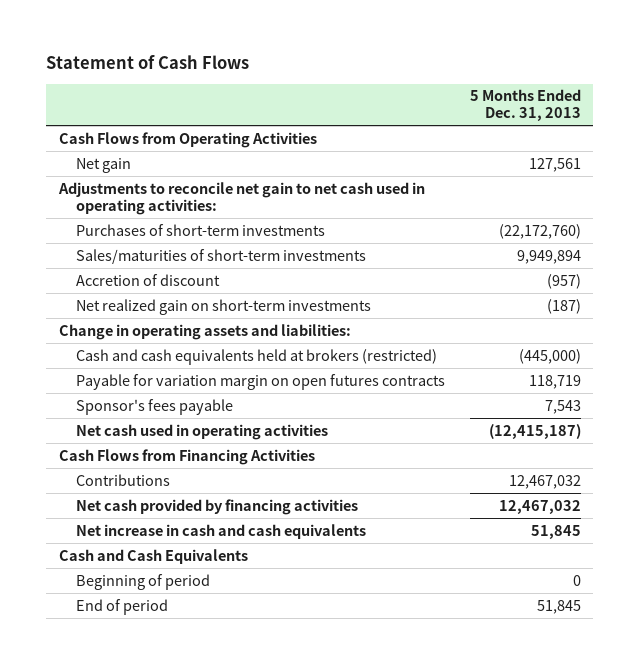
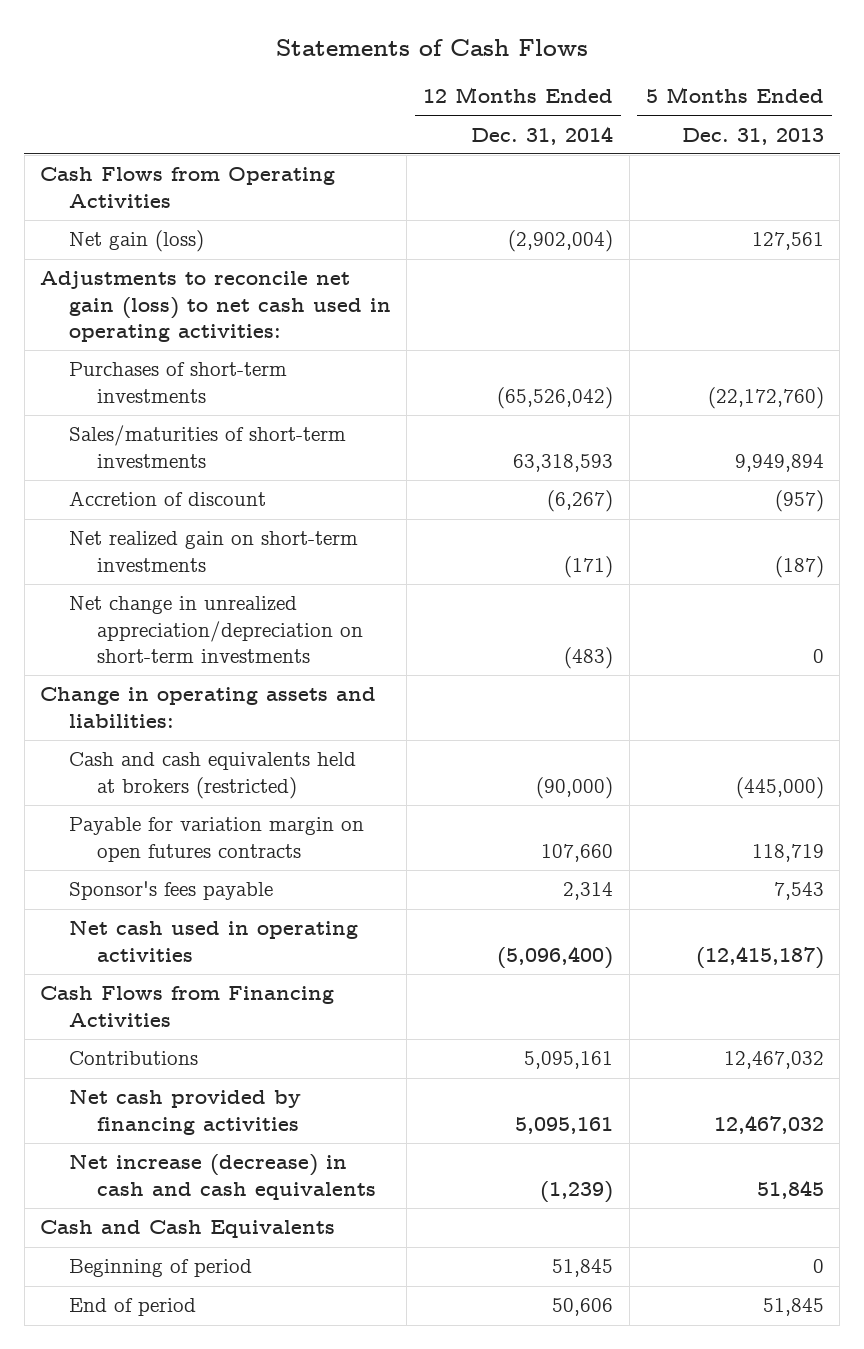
- Statement of Cash Flows
+ Statements of Cash Flows
- | 5 Months Ended Dec. 31, 2013
+ | 12 Months Ended Dec. 31, 2014 | 5 Months Ended Dec. 31, 2013
- Net gain | 127,561
- Adjustments to reconcile net gain to net cash used in operating activities:
+ Net gain (loss) | (2,902,004) | 127,561
+ Adjustments to reconcile net gain (loss) to net cash used in operating activities:
+ Net change in unrealized appreciation/depreciation on short-term investments | (483) | 0
- Net increase in cash and cash equivalents | 51,845
+ Net increase (decrease) in cash and cash equivalents | (1,239) | 51,845

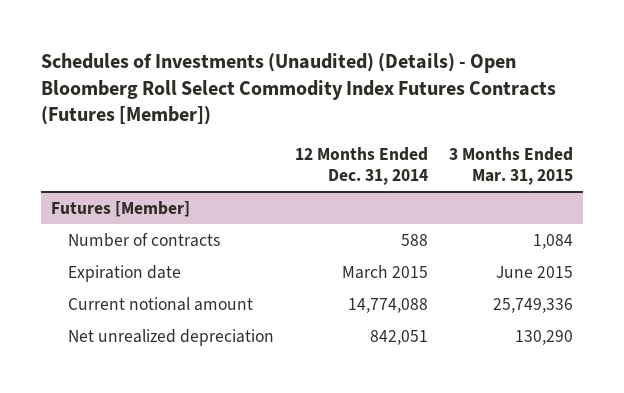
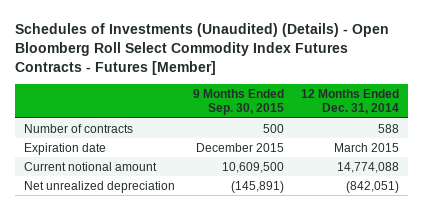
- Schedules of Investments (Unaudited) (Details) - Open Bloomberg Roll Select Commodity Index Futures Contracts (Futures [Member])
+ Schedules of Investments (Unaudited) (Details) - Open Bloomberg Roll Select Commodity Index Futures Contracts - Futures [Member]
- | 12 Months Ended Dec. 31, 2014 | 3 Months Ended Mar. 31, 2015
+ | 9 Months Ended Sep. 30, 2015 | 12 Months Ended Dec. 31, 2014
- Futures [Member]
- Net unrealized depreciation | 842,051 | 130,290
+ Net unrealized depreciation | (145,891) | (842,051)

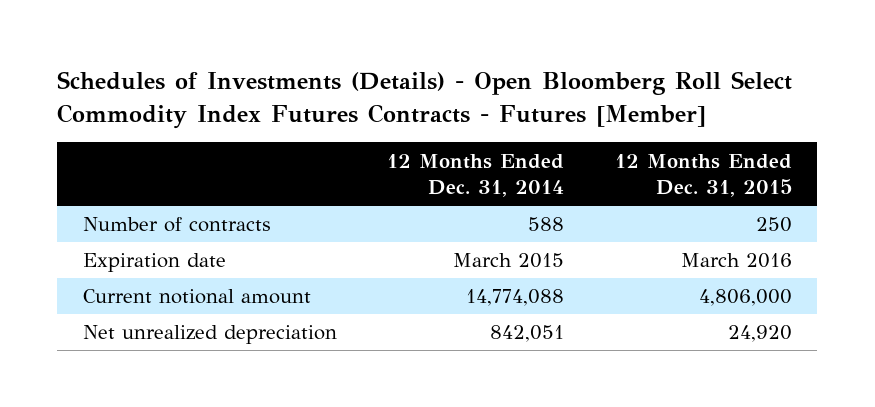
- Schedules of Investments (Unaudited) (Details) - Open Bloomberg Roll Select Commodity Index Futures Contracts - Futures [Member]
+ Schedules of Investments (Details) - Open Bloomberg Roll Select Commodity Index Futures Contracts - Futures [Member]
- | 9 Months Ended Sep. 30, 2015 | 12 Months Ended Dec. 31, 2014
+ | 12 Months Ended Dec. 31, 2014 | 12 Months Ended Dec. 31, 2015
- Net unrealized depreciation | (145,891) | (842,051)
+ Net unrealized depreciation | 842,051 | 24,920

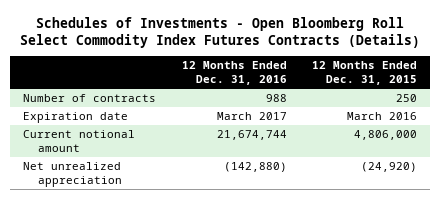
- Schedules of Investments (Details) - Open Bloomberg Roll Select Commodity Index Futures Contracts - Futures [Member]
+ Schedules of Investments - Open Bloomberg Roll Select Commodity Index Futures Contracts (Details)
- | 12 Months Ended Dec. 31, 2014 | 12 Months Ended Dec. 31, 2015
+ | 12 Months Ended Dec. 31, 2016 | 12 Months Ended Dec. 31, 2015
- Net unrealized depreciation | 842,051 | 24,920
+ Net unrealized appreciation | (142,880) | (24,920)

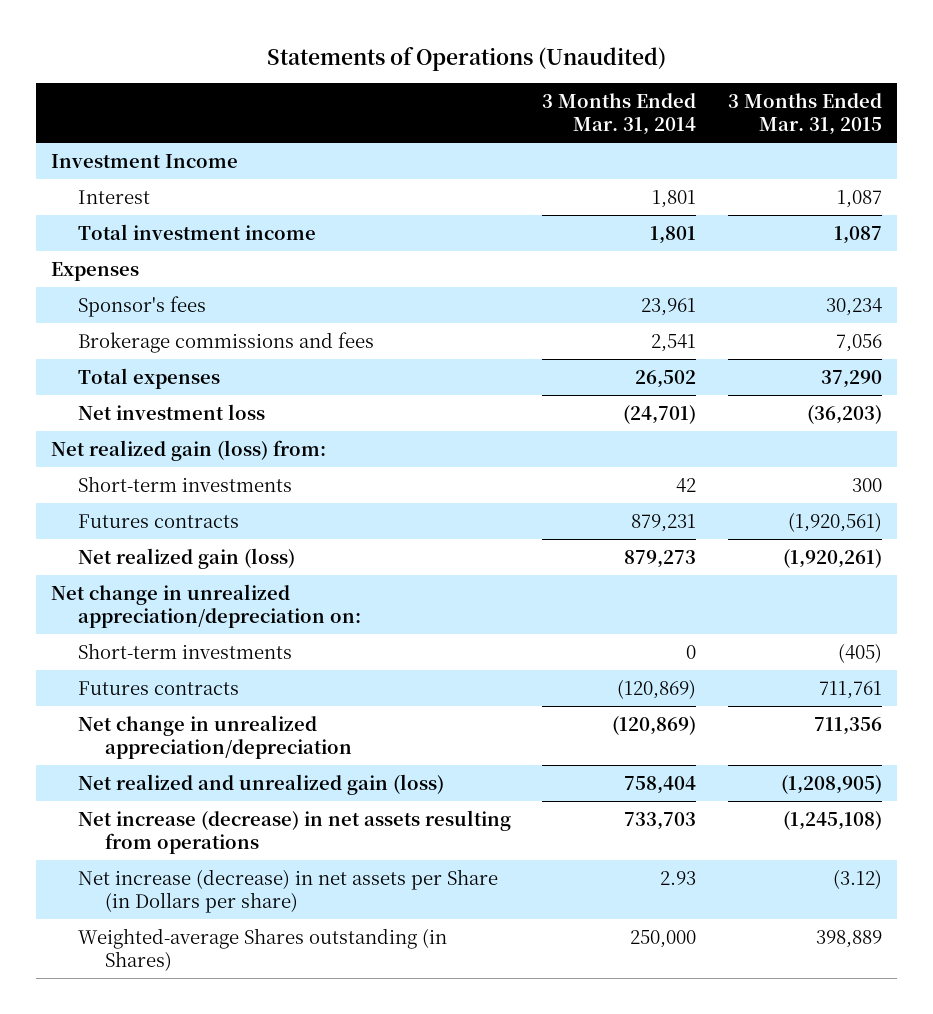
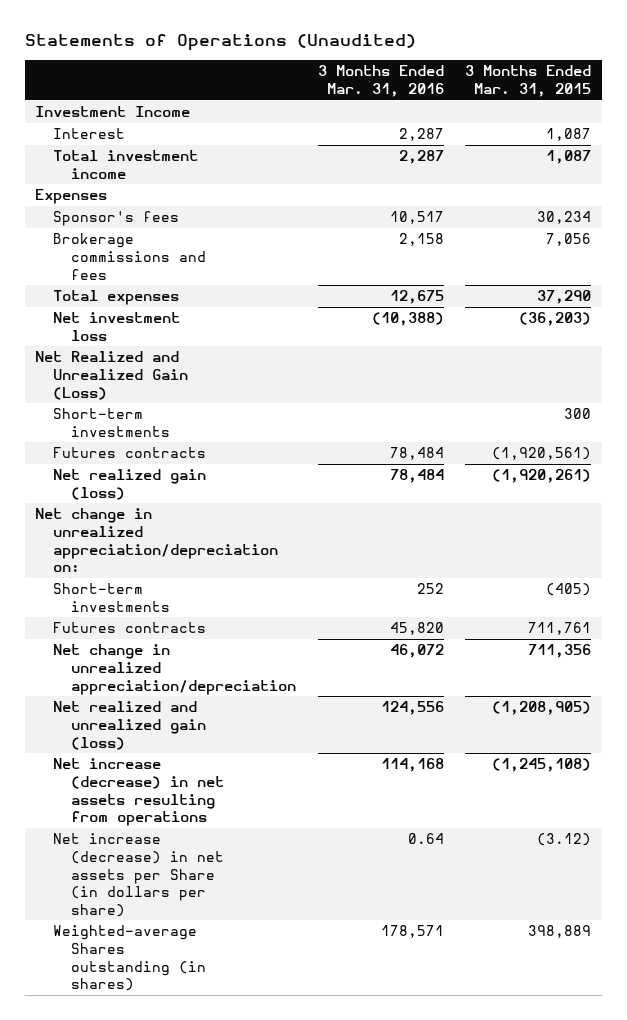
- | 3 Months Ended Mar. 31, 2014 | 3 Months Ended Mar. 31, 2015
+ | 3 Months Ended Mar. 31, 2016 | 3 Months Ended Mar. 31, 2015
- Net realized gain (loss) from:
+ Net Realized and Unrealized Gain (Loss)
- Net increase (decrease) in net assets per Share (in Dollars per share) | 2.93 | (3.12)
- Weighted-average Shares outstanding (in Shares) | 250,000 | 398,889
+ Net increase (decrease) in net assets per Share (in dollars per share) | 0.64 | (3.12)
+ Weighted-average Shares outstanding (in shares) | 178,571 | 398,889

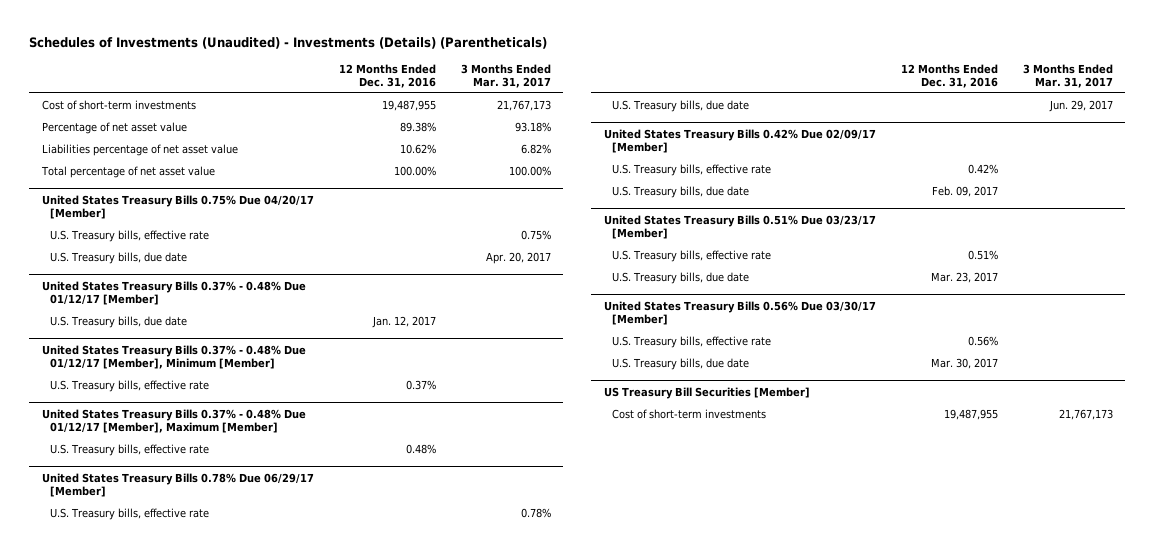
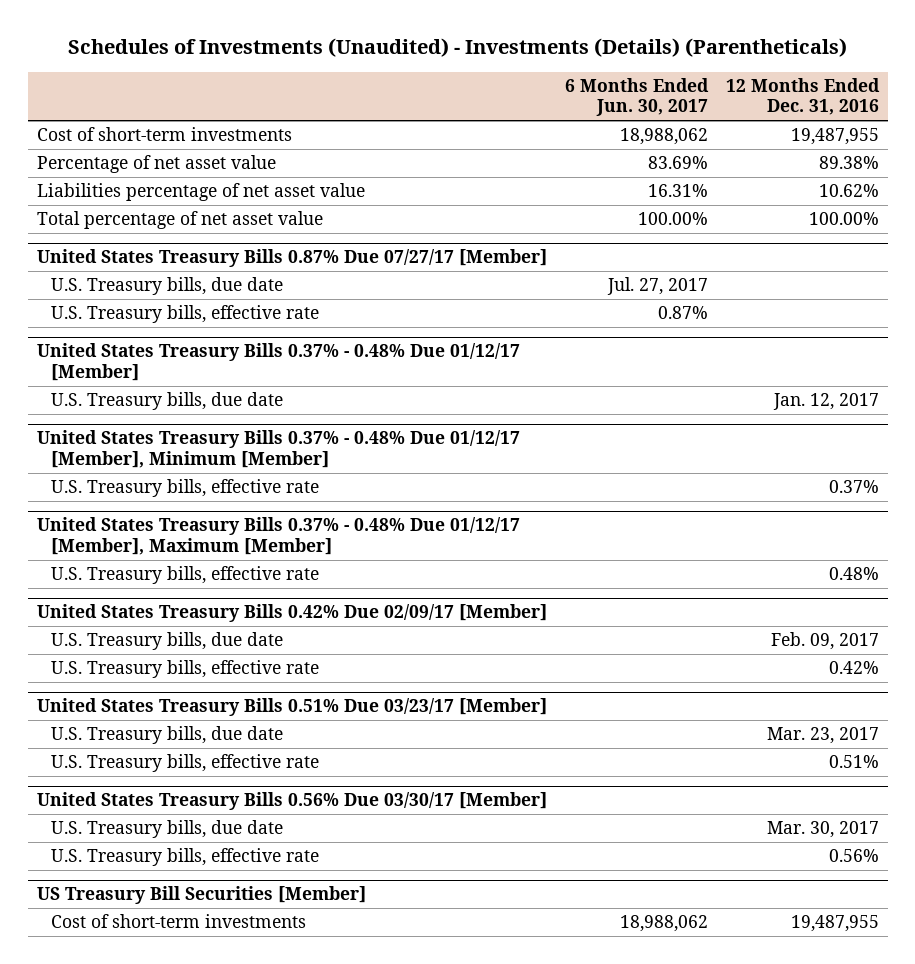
- | 12 Months Ended Dec. 31, 2016 | 3 Months Ended Mar. 31, 2017
+ | 6 Months Ended Jun. 30, 2017 | 12 Months Ended Dec. 31, 2016
- United States Treasury Bills 0.75% Due 04/20/17 [Member]
- U.S. Treasury bills, effective rate | | 0.75%
+ United States Treasury Bills 0.87% Due 07/27/17 [Member]
+ U.S. Treasury bills, effective rate | 0.87% |
- United States Treasury Bills 0.78% Due 06/29/17 [Member]
- U.S. Treasury bills, effective rate | | 0.78%
- U.S. Treasury bills, due date | | Jun. 29, 2017
@ United States Treasury Bills 0.42% Due 02/09/17 [Member]
moved down: U.S. Treasury bills, effective rate | | 0.42%
@ United States Treasury Bills 0.51% Due 03/23/17 [Member]
moved down: U.S. Treasury bills, effective rate | | 0.51%
@ United States Treasury Bills 0.56% Due 03/30/17 [Member]
moved down: U.S. Treasury bills, effective rate | | 0.56%

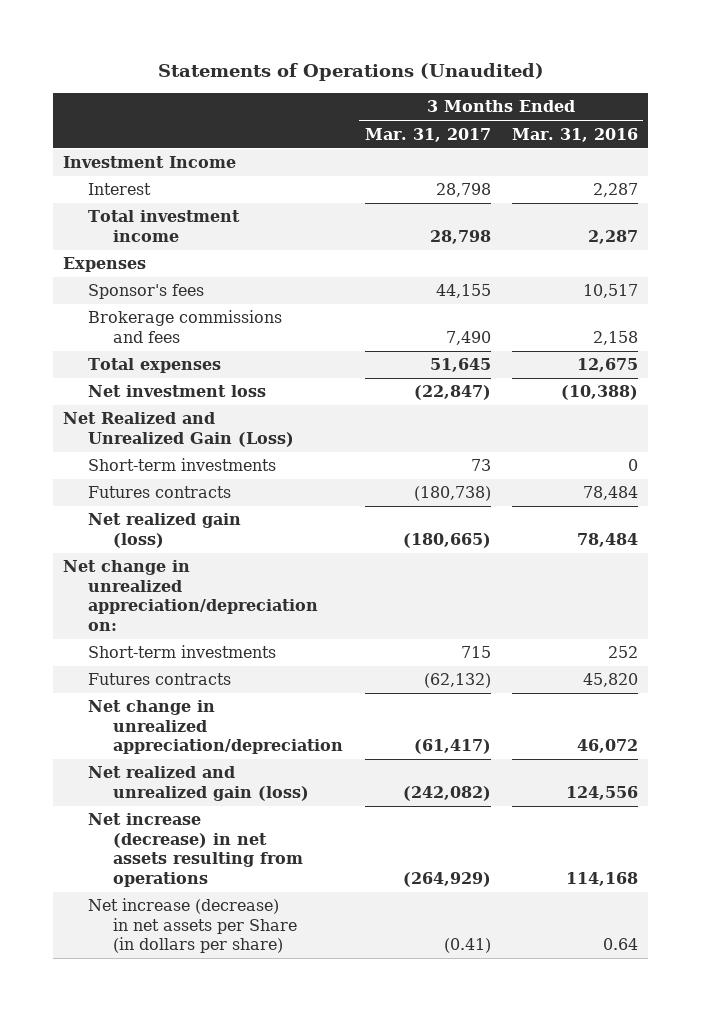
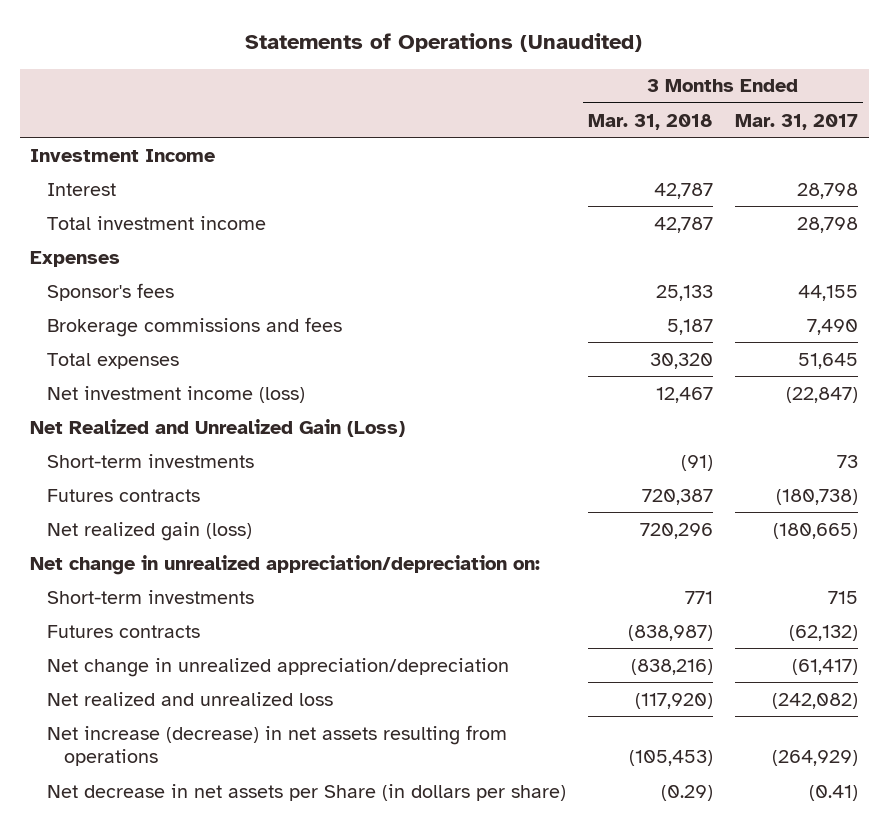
- | 3 Months Ended Mar. 31, 2017 | 3 Months Ended Mar. 31, 2016
+ | 3 Months Ended Mar. 31, 2018 | 3 Months Ended Mar. 31, 2017
- Net investment loss | (22,847) | (10,388)
+ Net investment income (loss) | 12,467 | (22,847)
- Net realized and unrealized gain (loss) | (242,082) | 124,556
+ Net realized and unrealized loss | (117,920) | (242,082)
- Net increase (decrease) in net assets per Share (in dollars per share) | (0.41) | 0.64
+ Net decrease in net assets per Share (in dollars per share) | (0.29) | (0.41)

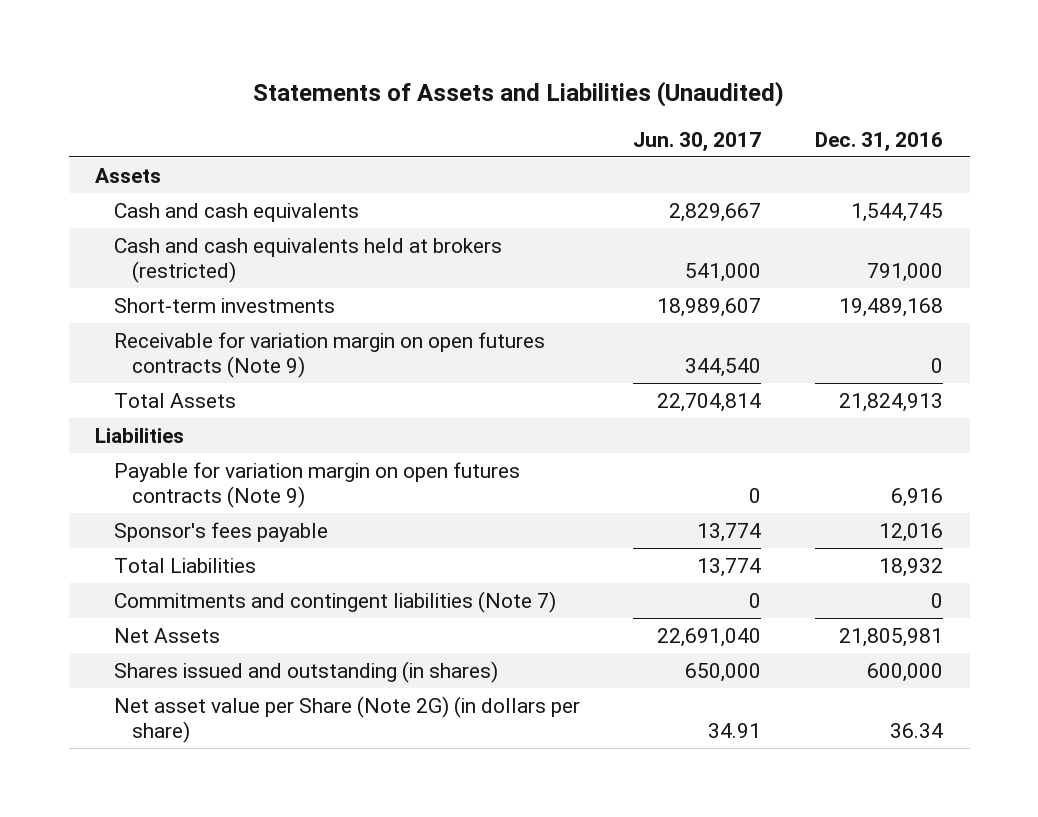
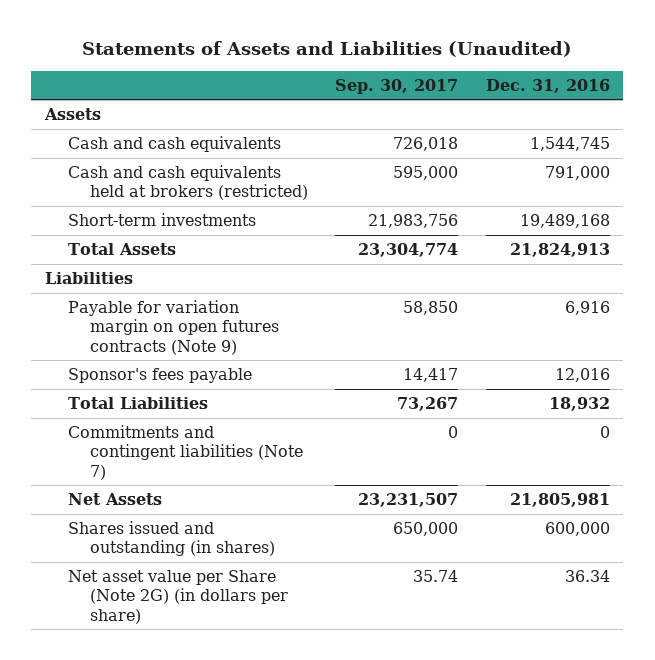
- | Jun. 30, 2017 | Dec. 31, 2016
+ | Sep. 30, 2017 | Dec. 31, 2016
- Receivable for variation margin on open futures contracts (Note 9) | 344,540 | 0

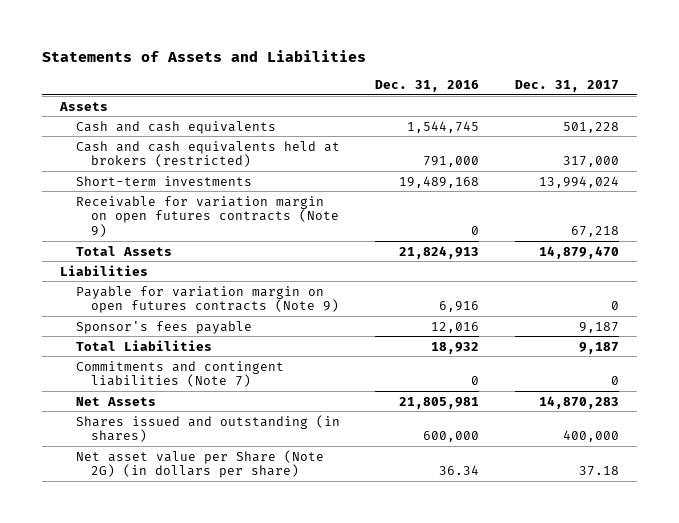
- Statements of Assets and Liabilities (Unaudited)
+ Statements of Assets and Liabilities
- | Sep. 30, 2017 | Dec. 31, 2016
+ | Dec. 31, 2016 | Dec. 31, 2017
+ Receivable for variation margin on open futures contracts (Note 9) | 0 | 67,218

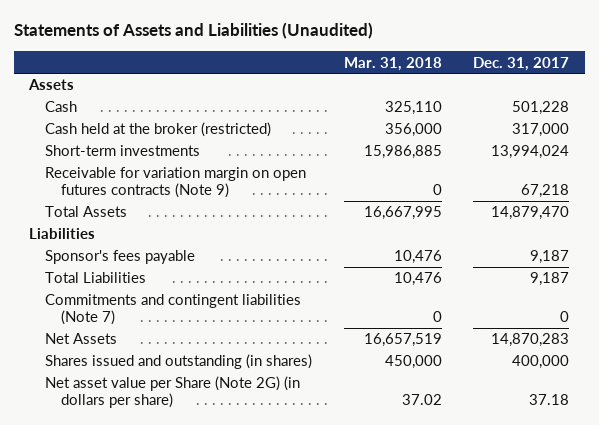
- Statements of Assets and Liabilities
+ Statements of Assets and Liabilities (Unaudited)
- | Dec. 31, 2016 | Dec. 31, 2017
+ | Mar. 31, 2018 | Dec. 31, 2017
- Cash and cash equivalents | 1,544,745 | 501,228
- Cash and cash equivalents held at brokers (restricted) | 791,000 | 317,000
+ Cash | 325,110 | 501,228
+ Cash held at the broker (restricted) | 356,000 | 317,000
- Payable for variation margin on open futures contracts (Note 9) | 6,916 | 0

